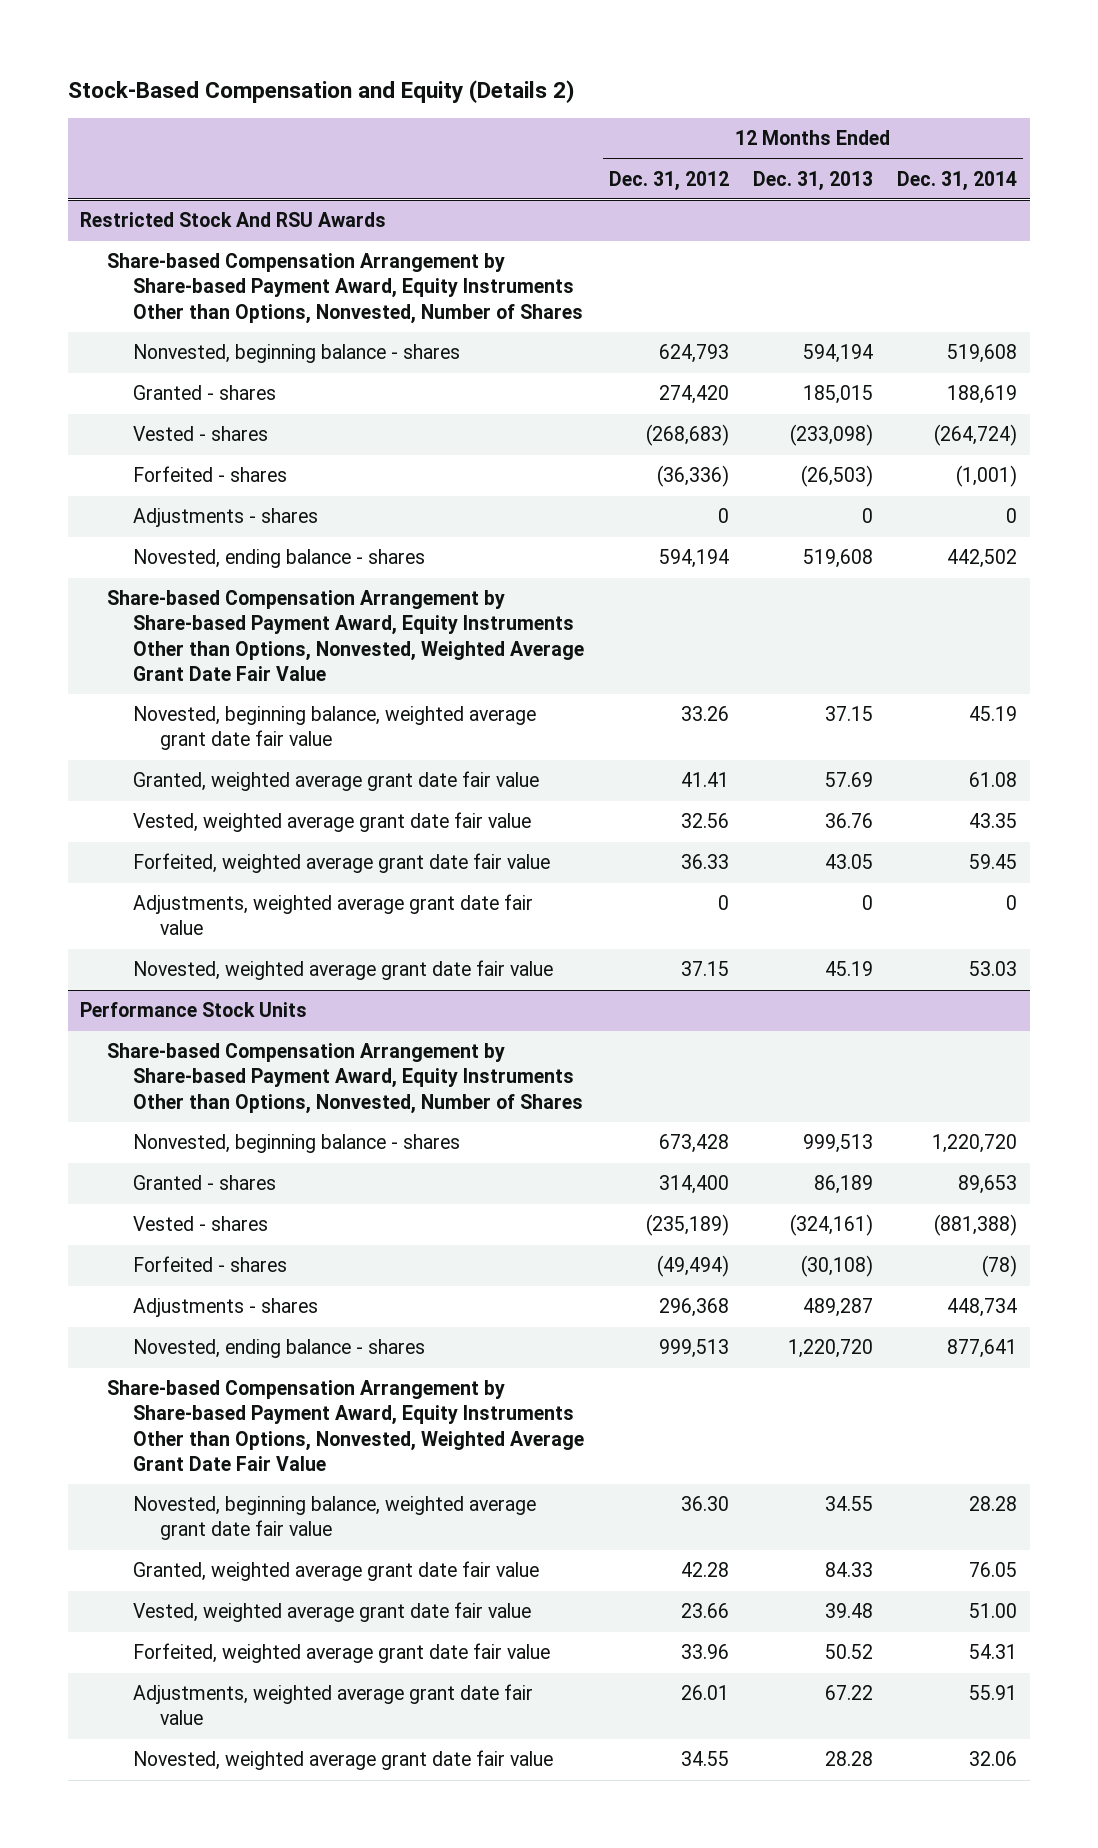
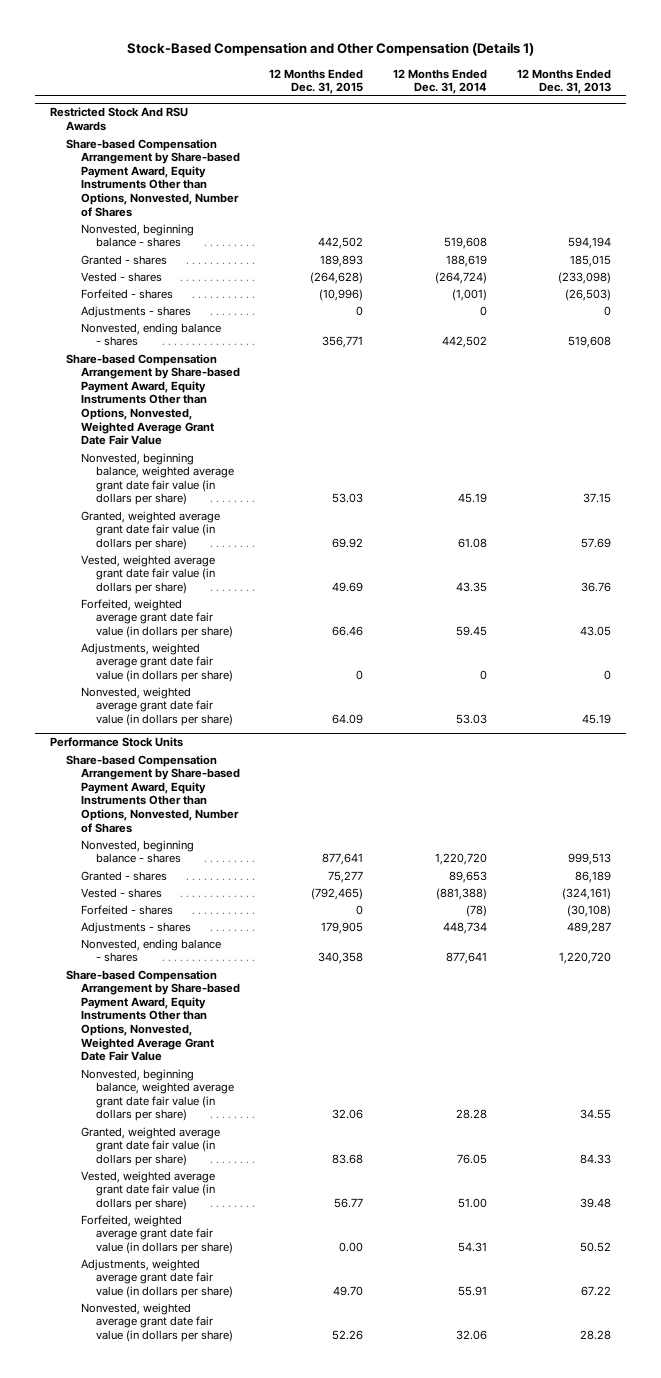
- Stock-Based Compensation and Equity (Details 2)
+ Stock-Based Compensation and Other Compensation (Details 1)
- | 12 Months Ended Dec. 31, 2012 | 12 Months Ended Dec. 31, 2013 | 12 Months Ended Dec. 31, 2014
+ | 12 Months Ended Dec. 31, 2015 | 12 Months Ended Dec. 31, 2014 | 12 Months Ended Dec. 31, 2013
@ Restricted Stock And RSU Awards
- Novested, ending balance - shares | 594,194 | 519,608 | 442,502
+ Nonvested, ending balance - shares | 356,771 | 442,502 | 519,608
- Novested, beginning balance, weighted average grant date fair value | 33.26 | 37.15 | 45.19
- Granted, weighted average grant date fair value | 41.41 | 57.69 | 61.08
- Vested, weighted average grant date fair value | 32.56 | 36.76 | 43.35
- Forfeited, weighted average grant date fair value | 36.33 | 43.05 | 59.45
- Adjustments, weighted average grant date fair value | 0 | 0 | 0
- Novested, weighted average grant date fair value | 37.15 | 45.19 | 53.03
+ Nonvested, beginning balance, weighted average grant date fair value (in dollars per share) | 53.03 | 45.19 | 37.15
+ Granted, weighted average grant date fair value (in dollars per share) | 69.92 | 61.08 | 57.69
+ Vested, weighted average grant date fair value (in dollars per share) | 49.69 | 43.35 | 36.76
+ Forfeited, weighted average grant date fair value (in dollars per share) | 66.46 | 59.45 | 43.05
+ Adjustments, weighted average grant date fair value (in dollars per share) | 0 | 0 | 0
+ Nonvested, weighted average grant date fair value (in dollars per share) | 64.09 | 53.03 | 45.19
@ Performance Stock Units
- Novested, ending balance - shares | 999,513 | 1,220,720 | 877,641
+ Nonvested, ending balance - shares | 340,358 | 877,641 | 1,220,720
- Novested, beginning balance, weighted average grant date fair value | 36.30 | 34.55 | 28.28
- Granted, weighted average grant date fair value | 42.28 | 84.33 | 76.05
- Vested, weighted average grant date fair value | 23.66 | 39.48 | 51.00
- Forfeited, weighted average grant date fair value | 33.96 | 50.52 | 54.31
- Adjustments, weighted average grant date fair value | 26.01 | 67.22 | 55.91
- Novested, weighted average grant date fair value | 34.55 | 28.28 | 32.06
+ Nonvested, beginning balance, weighted average grant date fair value (in dollars per share) | 32.06 | 28.28 | 34.55
+ Granted, weighted average grant date fair value (in dollars per share) | 83.68 | 76.05 | 84.33
+ Vested, weighted average grant date fair value (in dollars per share) | 56.77 | 51.00 | 39.48
+ Forfeited, weighted average grant date fair value (in dollars per share) | 0.00 | 54.31 | 50.52
+ Adjustments, weighted average grant date fair value (in dollars per share) | 49.70 | 55.91 | 67.22
+ Nonvested, weighted average grant date fair value (in dollars per share) | 52.26 | 32.06 | 28.28

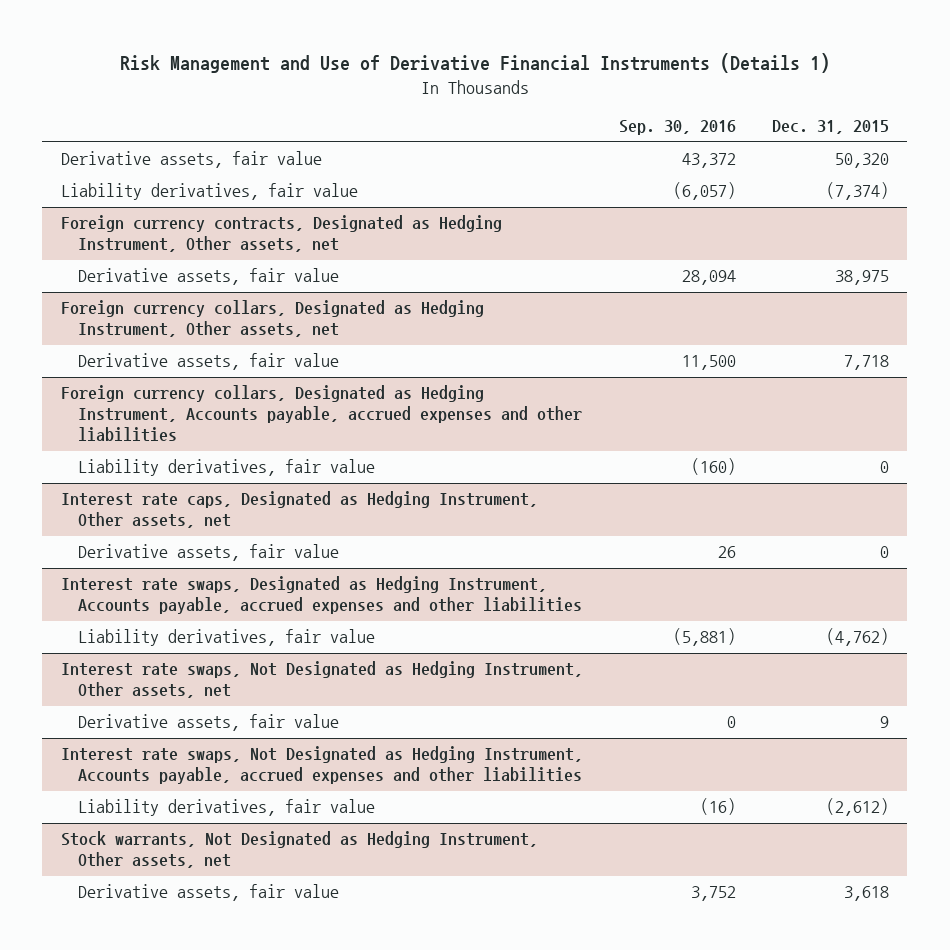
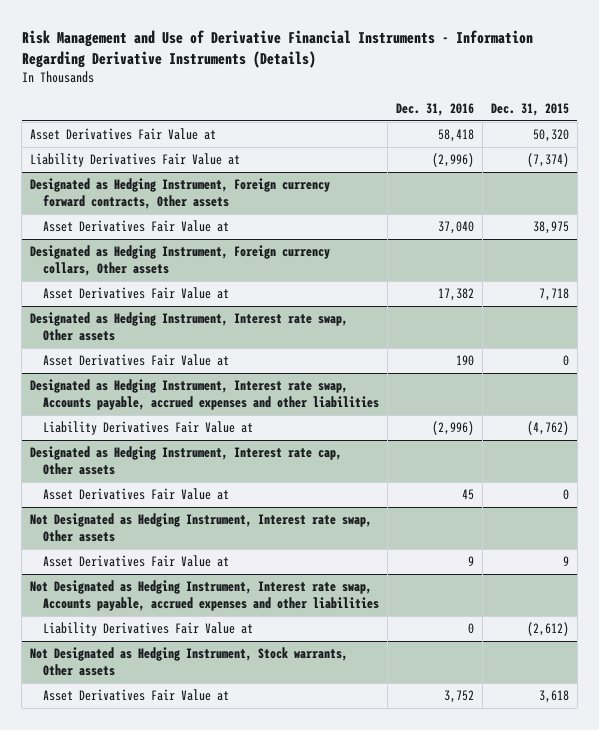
- Risk Management and Use of Derivative Financial Instruments (Details 1)
+ Risk Management and Use of Derivative Financial Instruments - Information Regarding Derivative Instruments (Details)
- | Sep. 30, 2016 | Dec. 31, 2015
+ | Dec. 31, 2016 | Dec. 31, 2015
- Derivative assets, fair value | 43,372 | 50,320
- Liability derivatives, fair value | (6,057) | (7,374)
- Foreign currency contracts, Designated as Hedging Instrument, Other assets, net
- Derivative assets, fair value | 28,094 | 38,975
- Foreign currency collars, Designated as Hedging Instrument, Other assets, net
- Derivative assets, fair value | 11,500 | 7,718
- Foreign currency collars, Designated as Hedging Instrument, Accounts payable, accrued expenses and other liabilities
- Liability derivatives, fair value | (160) | 0
- Interest rate caps, Designated as Hedging Instrument, Other assets, net
- Derivative assets, fair value | 26 | 0
- Interest rate swaps, Designated as Hedging Instrument, Accounts payable, accrued expenses and other liabilities
- Liability derivatives, fair value | (5,881) | (4,762)
- Interest rate swaps, Not Designated as Hedging Instrument, Other assets, net
- Derivative assets, fair value | 0 | 9
- Interest rate swaps, Not Designated as Hedging Instrument, Accounts payable, accrued expenses and other liabilities
- Liability derivatives, fair value | (16) | (2,612)
- Stock warrants, Not Designated as Hedging Instrument, Other assets, net
- Derivative assets, fair value | 3,752 | 3,618
+ Asset Derivatives Fair Value at | 58,418 | 50,320
+ Liability Derivatives Fair Value at | (2,996) | (7,374)
+ Designated as Hedging Instrument, Foreign currency forward contracts, Other assets
+ Asset Derivatives Fair Value at | 37,040 | 38,975
+ Designated as Hedging Instrument, Foreign currency collars, Other assets
+ Asset Derivatives Fair Value at | 17,382 | 7,718
+ Designated as Hedging Instrument, Interest rate swap, Other assets
+ Asset Derivatives Fair Value at | 190 | 0
+ Designated as Hedging Instrument, Interest rate swap, Accounts payable, accrued expenses and other liabilities
+ Liability Derivatives Fair Value at | (2,996) | (4,762)
+ Designated as Hedging Instrument, Interest rate cap, Other assets
+ Asset Derivatives Fair Value at | 45 | 0
+ Not Designated as Hedging Instrument, Interest rate swap, Other assets
+ Asset Derivatives Fair Value at | 9 | 9
+ Not Designated as Hedging Instrument, Interest rate swap, Accounts payable, accrued expenses and other liabilities
+ Liability Derivatives Fair Value at | 0 | (2,612)
+ Not Designated as Hedging Instrument, Stock warrants, Other assets
+ Asset Derivatives Fair Value at | 3,752 | 3,618

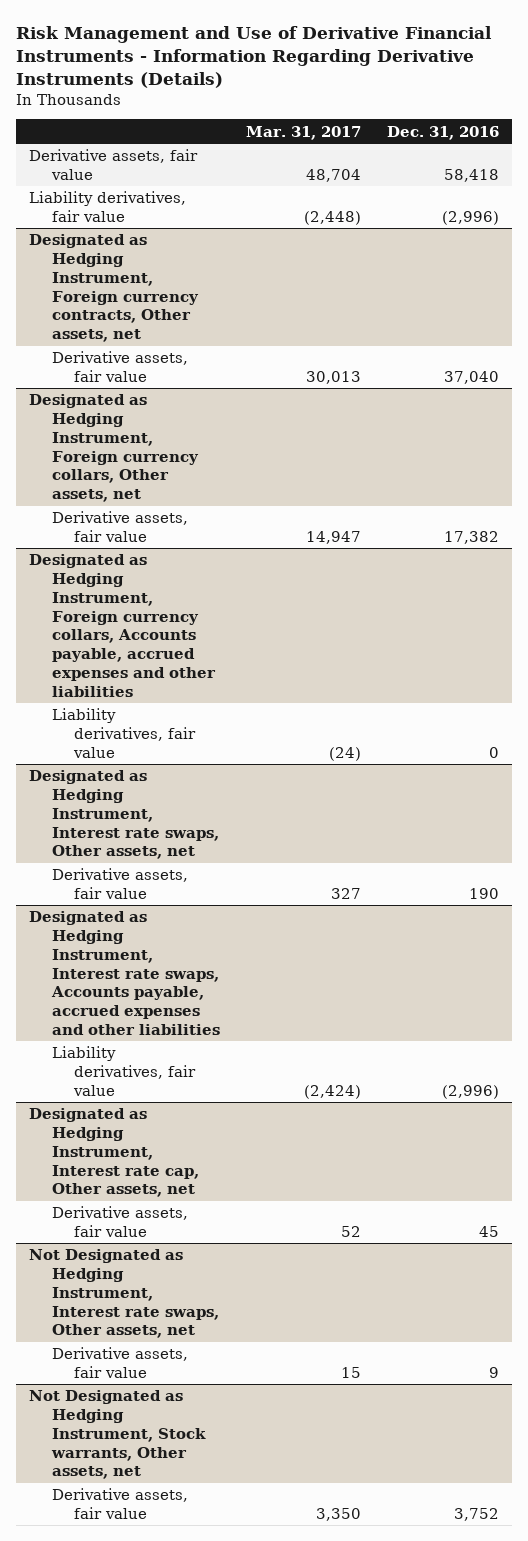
- | Dec. 31, 2016 | Dec. 31, 2015
+ | Mar. 31, 2017 | Dec. 31, 2016
- Asset Derivatives Fair Value at | 58,418 | 50,320
- Liability Derivatives Fair Value at | (2,996) | (7,374)
- Designated as Hedging Instrument, Foreign currency forward contracts, Other assets
- Asset Derivatives Fair Value at | 37,040 | 38,975
- Designated as Hedging Instrument, Foreign currency collars, Other assets
- Asset Derivatives Fair Value at | 17,382 | 7,718
- Designated as Hedging Instrument, Interest rate swap, Other assets
- Asset Derivatives Fair Value at | 190 | 0
- Designated as Hedging Instrument, Interest rate swap, Accounts payable, accrued expenses and other liabilities
- Liability Derivatives Fair Value at | (2,996) | (4,762)
- Designated as Hedging Instrument, Interest rate cap, Other assets
- Asset Derivatives Fair Value at | 45 | 0
- Not Designated as Hedging Instrument, Interest rate swap, Other assets
- Asset Derivatives Fair Value at | 9 | 9
- Not Designated as Hedging Instrument, Interest rate swap, Accounts payable, accrued expenses and other liabilities
- Liability Derivatives Fair Value at | 0 | (2,612)
- Not Designated as Hedging Instrument, Stock warrants, Other assets
- Asset Derivatives Fair Value at | 3,752 | 3,618
+ Derivative assets, fair value | 48,704 | 58,418
+ Liability derivatives, fair value | (2,448) | (2,996)
+ Designated as Hedging Instrument, Foreign currency contracts, Other assets, net
+ Derivative assets, fair value | 30,013 | 37,040
+ Designated as Hedging Instrument, Foreign currency collars, Other assets, net
+ Derivative assets, fair value | 14,947 | 17,382
+ Designated as Hedging Instrument, Foreign currency collars, Accounts payable, accrued expenses and other liabilities
+ Liability derivatives, fair value | (24) | 0
+ Designated as Hedging Instrument, Interest rate swaps, Other assets, net
+ Derivative assets, fair value | 327 | 190
+ Designated as Hedging Instrument, Interest rate swaps, Accounts payable, accrued expenses and other liabilities
+ Liability derivatives, fair value | (2,424) | (2,996)
+ Designated as Hedging Instrument, Interest rate cap, Other assets, net
+ Derivative assets, fair value | 52 | 45
+ Not Designated as Hedging Instrument, Interest rate swaps, Other assets, net
+ Derivative assets, fair value | 15 | 9
+ Not Designated as Hedging Instrument, Stock warrants, Other assets, net
+ Derivative assets, fair value | 3,350 | 3,752

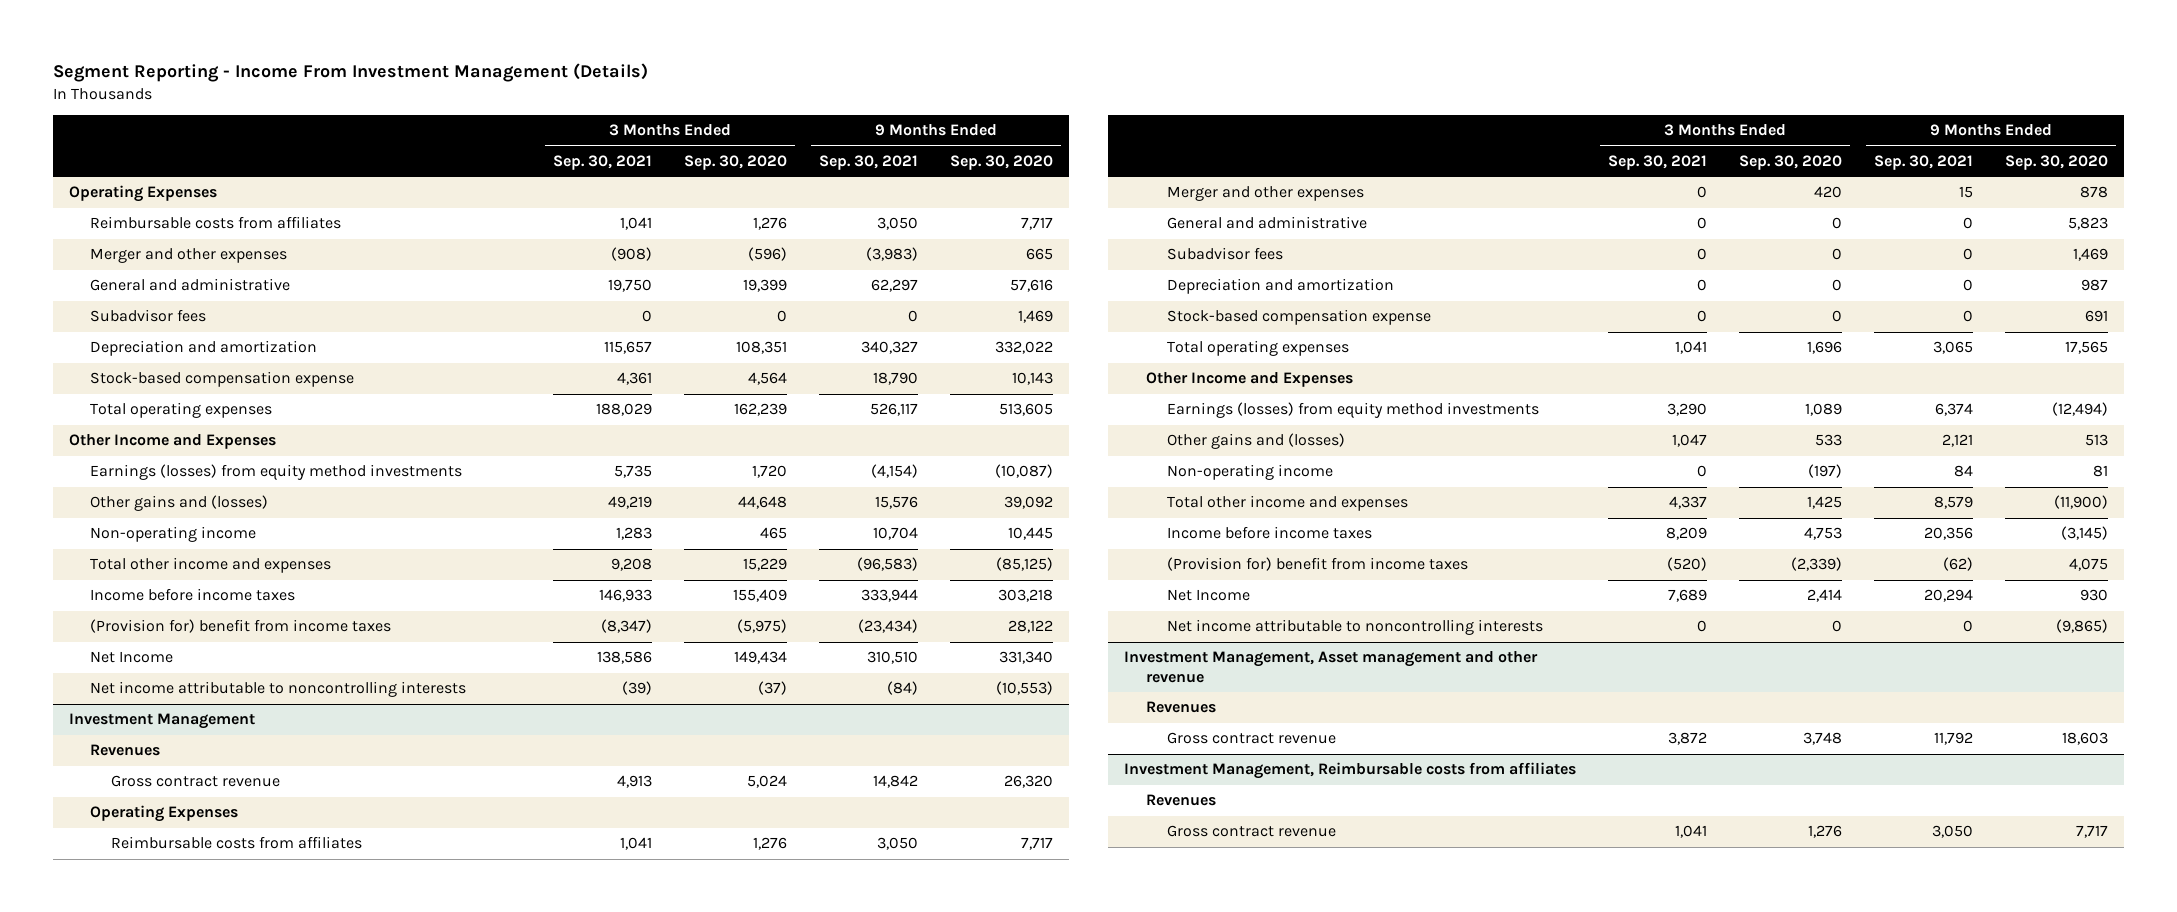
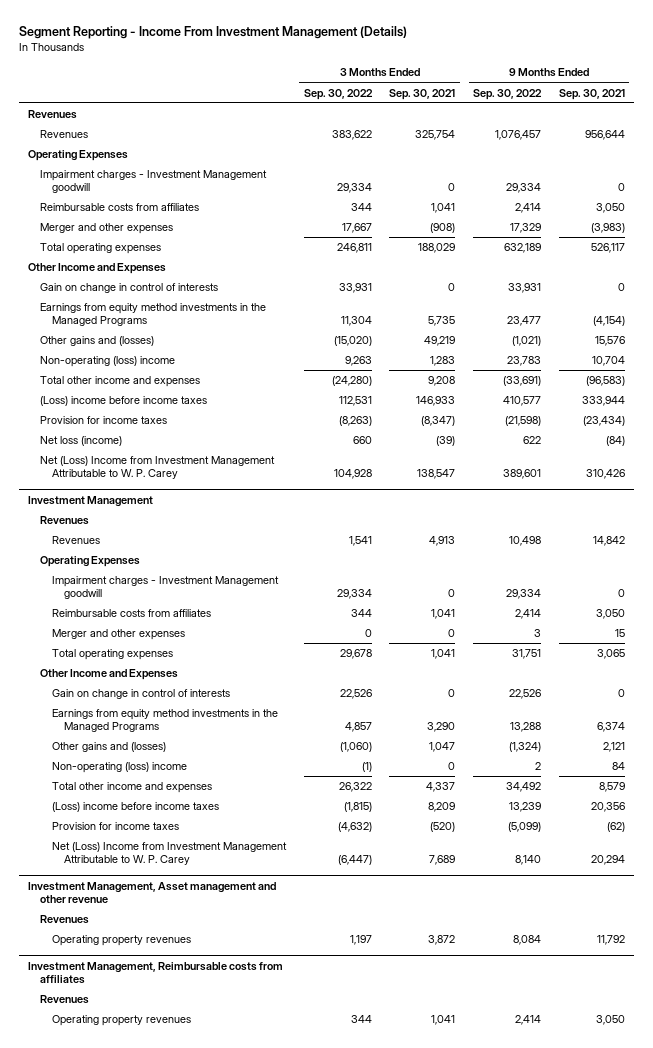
- | 3 Months Ended Sep. 30, 2021 | 3 Months Ended Sep. 30, 2020 | 9 Months Ended Sep. 30, 2021 | 9 Months Ended Sep. 30, 2020
+ | 3 Months Ended Sep. 30, 2022 | 3 Months Ended Sep. 30, 2021 | 9 Months Ended Sep. 30, 2022 | 9 Months Ended Sep. 30, 2021
+ Revenues
+ Revenues | 383,622 | 325,754 | 1,076,457 | 956,644
+ Impairment charges - Investment Management goodwill | 29,334 | 0 | 29,334 | 0
- General and administrative | 19,750 | 19,399 | 62,297 | 57,616
- Subadvisor fees | 0 | 0 | 0 | 1,469
- Depreciation and amortization | 115,657 | 108,351 | 340,327 | 332,022
- Stock-based compensation expense | 4,361 | 4,564 | 18,790 | 10,143
- Earnings (losses) from equity method investments | 5,735 | 1,720 | (4,154) | (10,087)
+ Gain on change in control of interests | 33,931 | 0 | 33,931 | 0
+ Earnings from equity method investments in the Managed Programs | 11,304 | 5,735 | 23,477 | (4,154)
- Non-operating income | 1,283 | 465 | 10,704 | 10,445
+ Non-operating (loss) income | 9,263 | 1,283 | 23,783 | 10,704
- Income before income taxes | 146,933 | 155,409 | 333,944 | 303,218
- (Provision for) benefit from income taxes | (8,347) | (5,975) | (23,434) | 28,122
- Net Income | 138,586 | 149,434 | 310,510 | 331,340
- Net income attributable to noncontrolling interests | (39) | (37) | (84) | (10,553)
+ (Loss) income before income taxes | 112,531 | 146,933 | 410,577 | 333,944
+ Provision for income taxes | (8,263) | (8,347) | (21,598) | (23,434)
+ Net loss (income) | 660 | (39) | 622 | (84)
+ Net (Loss) Income from Investment Management Attributable to W. P. Carey | 104,928 | 138,547 | 389,601 | 310,426
@ Investment Management
- Gross contract revenue | 4,913 | 5,024 | 14,842 | 26,320
+ Revenues | 1,541 | 4,913 | 10,498 | 14,842
+ Impairment charges - Investment Management goodwill | 29,334 | 0 | 29,334 | 0
- General and administrative | 0 | 0 | 0 | 5,823
- Subadvisor fees | 0 | 0 | 0 | 1,469
- Depreciation and amortization | 0 | 0 | 0 | 987
- Stock-based compensation expense | 0 | 0 | 0 | 691
- Earnings (losses) from equity method investments | 3,290 | 1,089 | 6,374 | (12,494)
+ Gain on change in control of interests | 22,526 | 0 | 22,526 | 0
+ Earnings from equity method investments in the Managed Programs | 4,857 | 3,290 | 13,288 | 6,374
- Non-operating income | 0 | (197) | 84 | 81
+ Non-operating (loss) income | (1) | 0 | 2 | 84
- Income before income taxes | 8,209 | 4,753 | 20,356 | (3,145)
- (Provision for) benefit from income taxes | (520) | (2,339) | (62) | 4,075
- Net Income | 7,689 | 2,414 | 20,294 | 930
- Net income attributable to noncontrolling interests | 0 | 0 | 0 | (9,865)
+ (Loss) income before income taxes | (1,815) | 8,209 | 13,239 | 20,356
+ Provision for income taxes | (4,632) | (520) | (5,099) | (62)
+ Net (Loss) Income from Investment Management Attributable to W. P. Carey | (6,447) | 7,689 | 8,140 | 20,294
@ Investment Management, Asset management and other revenue
- Gross contract revenue | 3,872 | 3,748 | 11,792 | 18,603
+ Operating property revenues | 1,197 | 3,872 | 8,084 | 11,792
@ Investment Management, Reimbursable costs from affiliates
- Gross contract revenue | 1,041 | 1,276 | 3,050 | 7,717
+ Operating property revenues | 344 | 1,041 | 2,414 | 3,050

